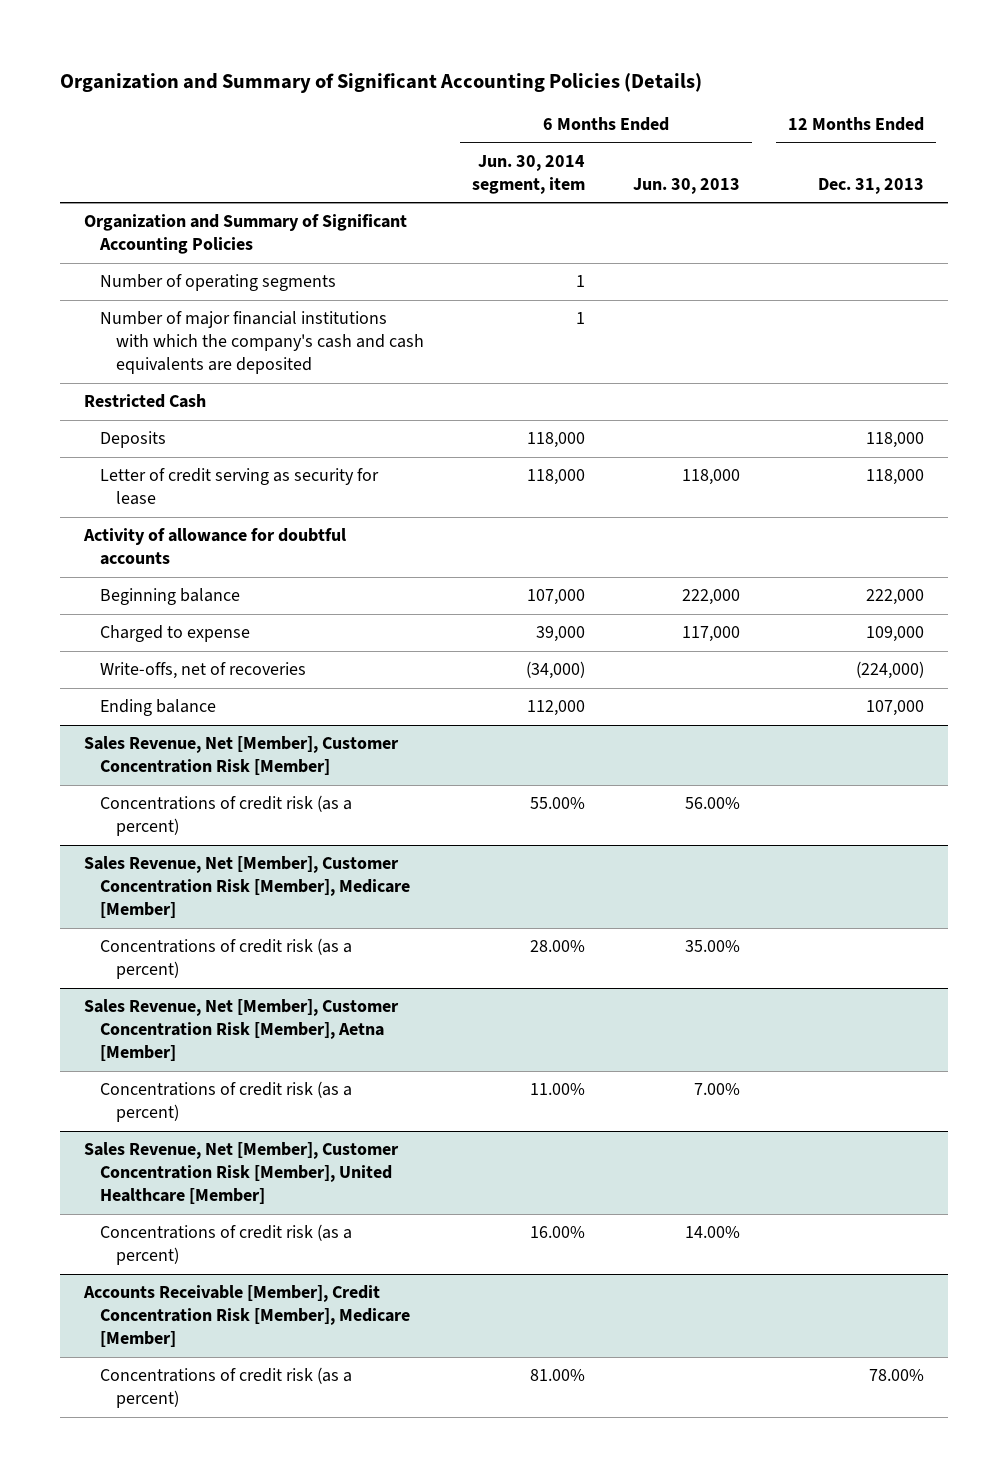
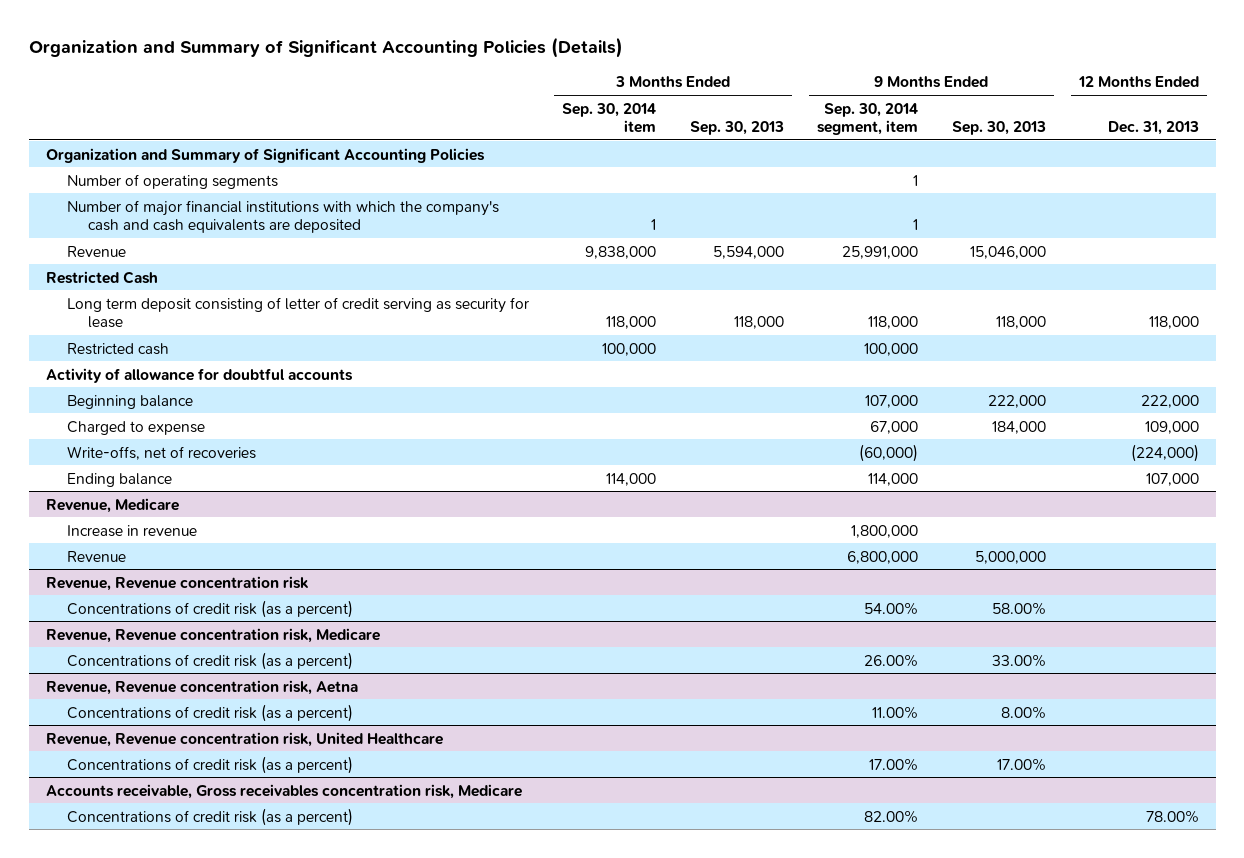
- | 6 Months Ended Jun. 30, 2014 segment, item | 6 Months Ended Jun. 30, 2013 | 12 Months Ended Dec. 31, 2013
+ | 3 Months Ended Sep. 30, 2014 item | 3 Months Ended Sep. 30, 2013 | 9 Months Ended Sep. 30, 2014 segment, item | 9 Months Ended Sep. 30, 2013 | 12 Months Ended Dec. 31, 2013
+ Revenue | 9,838,000 | 5,594,000 | 25,991,000 | 15,046,000 |
- Deposits | 118,000 | | 118,000
- Letter of credit serving as security for lease | 118,000 | 118,000 | 118,000
+ Long term deposit consisting of letter of credit serving as security for lease | 118,000 | 118,000 | 118,000 | 118,000 | 118,000
+ Restricted cash | 100,000 | | 100,000 | |
- Sales Revenue, Net [Member], Customer Concentration Risk [Member]
+ Revenue, Medicare
+ Increase in revenue | | | 1,800,000 | |
+ Revenue | | | 6,800,000 | 5,000,000 |
+ Revenue, Revenue concentration risk
- Sales Revenue, Net [Member], Customer Concentration Risk [Member], Medicare [Member]
+ Revenue, Revenue concentration risk, Medicare
- Sales Revenue, Net [Member], Customer Concentration Risk [Member], Aetna [Member]
+ Revenue, Revenue concentration risk, Aetna
- Sales Revenue, Net [Member], Customer Concentration Risk [Member], United Healthcare [Member]
+ Revenue, Revenue concentration risk, United Healthcare
- Accounts Receivable [Member], Credit Concentration Risk [Member], Medicare [Member]
+ Accounts receivable, Gross receivables concentration risk, Medicare

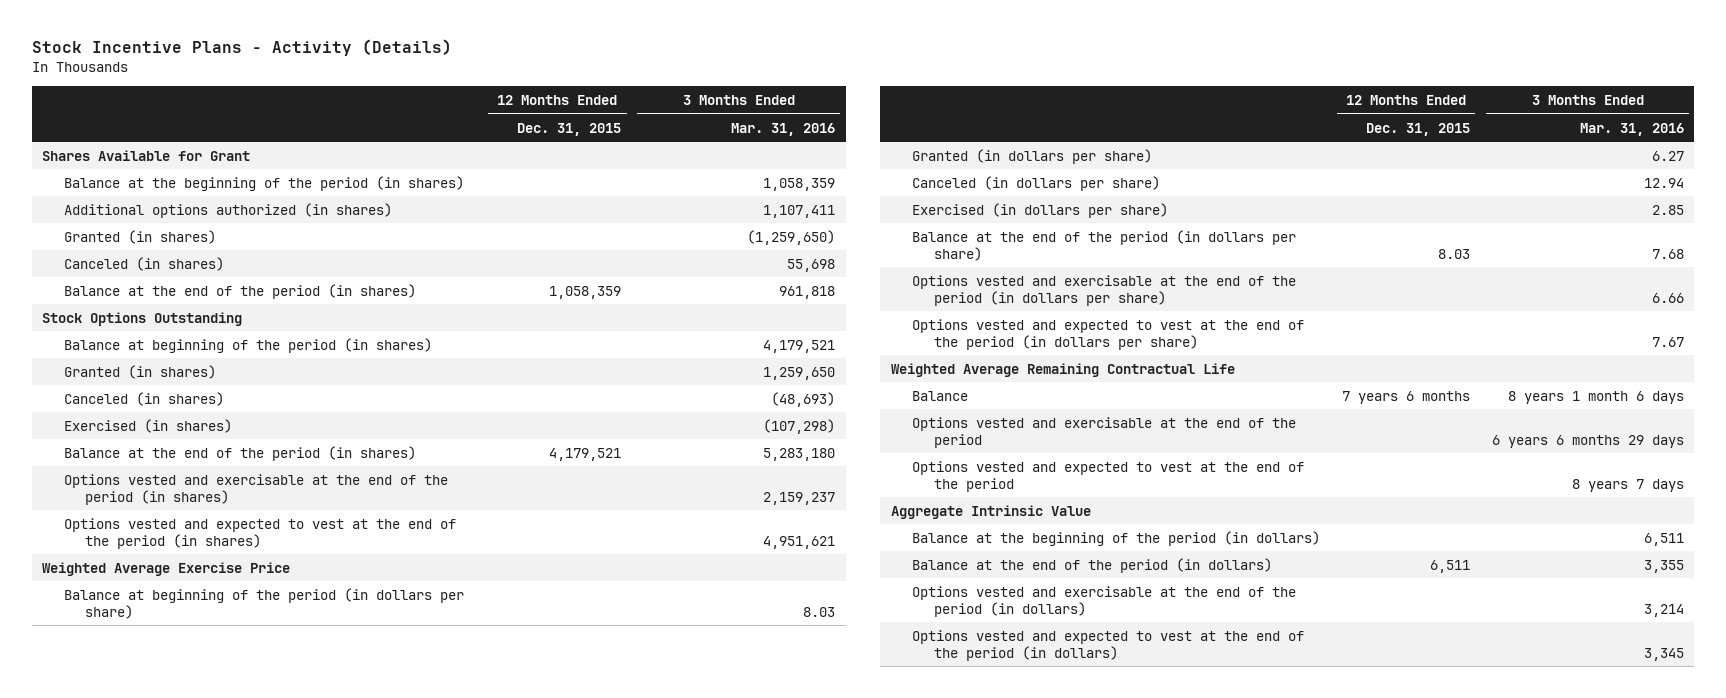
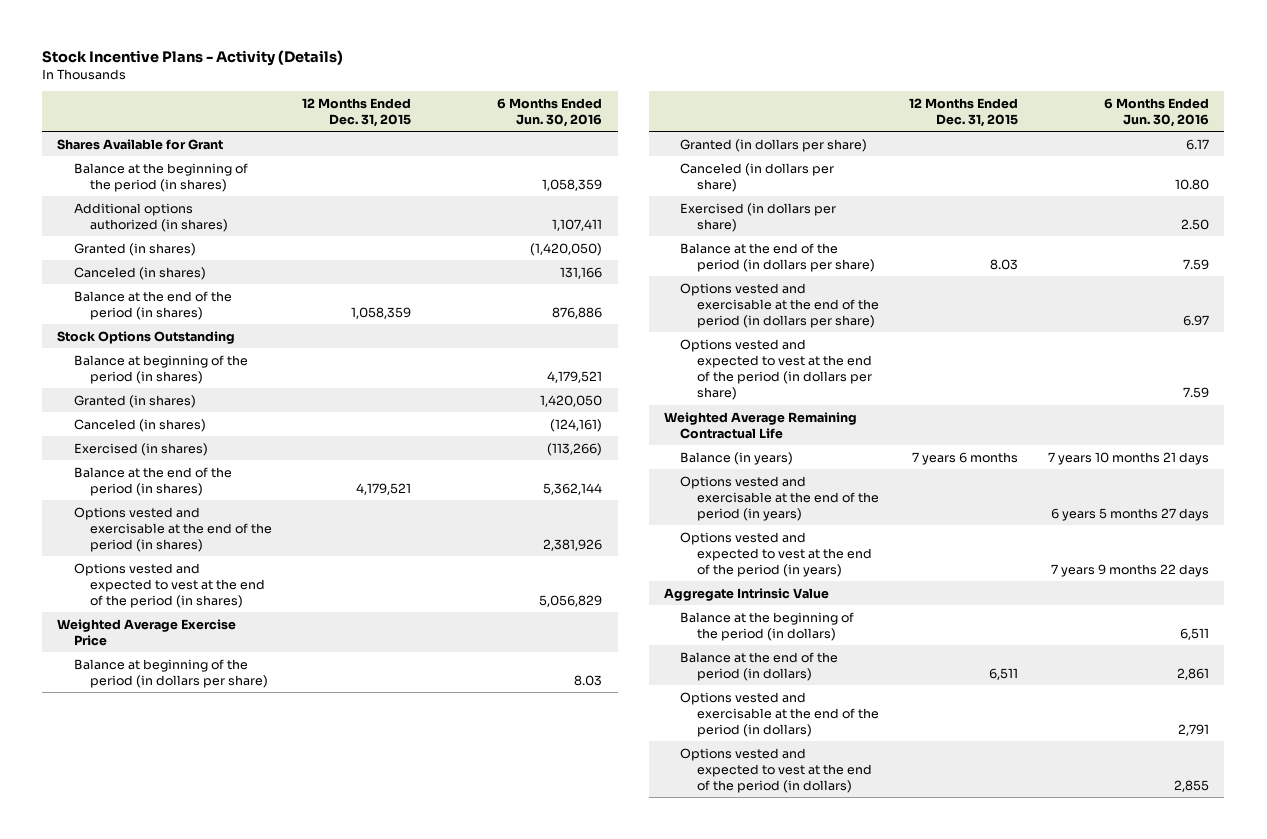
- | 12 Months Ended Dec. 31, 2015 | 3 Months Ended Mar. 31, 2016
+ | 12 Months Ended Dec. 31, 2015 | 6 Months Ended Jun. 30, 2016
- Balance | 7 years 6 months | 8 years 1 month 6 days
- Options vested and exercisable at the end of the period | | 6 years 6 months 29 days
- Options vested and expected to vest at the end of the period | | 8 years 7 days
+ Balance (in years) | 7 years 6 months | 7 years 10 months 21 days
+ Options vested and exercisable at the end of the period (in years) | | 6 years 5 months 27 days
+ Options vested and expected to vest at the end of the period (in years) | | 7 years 9 months 22 days

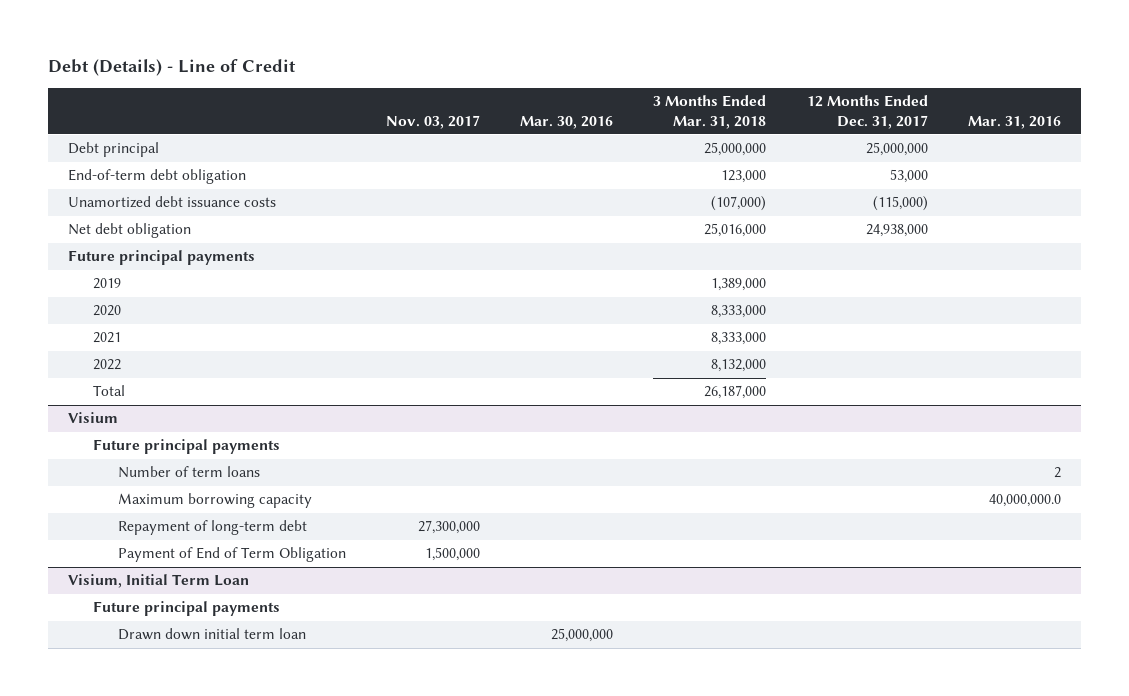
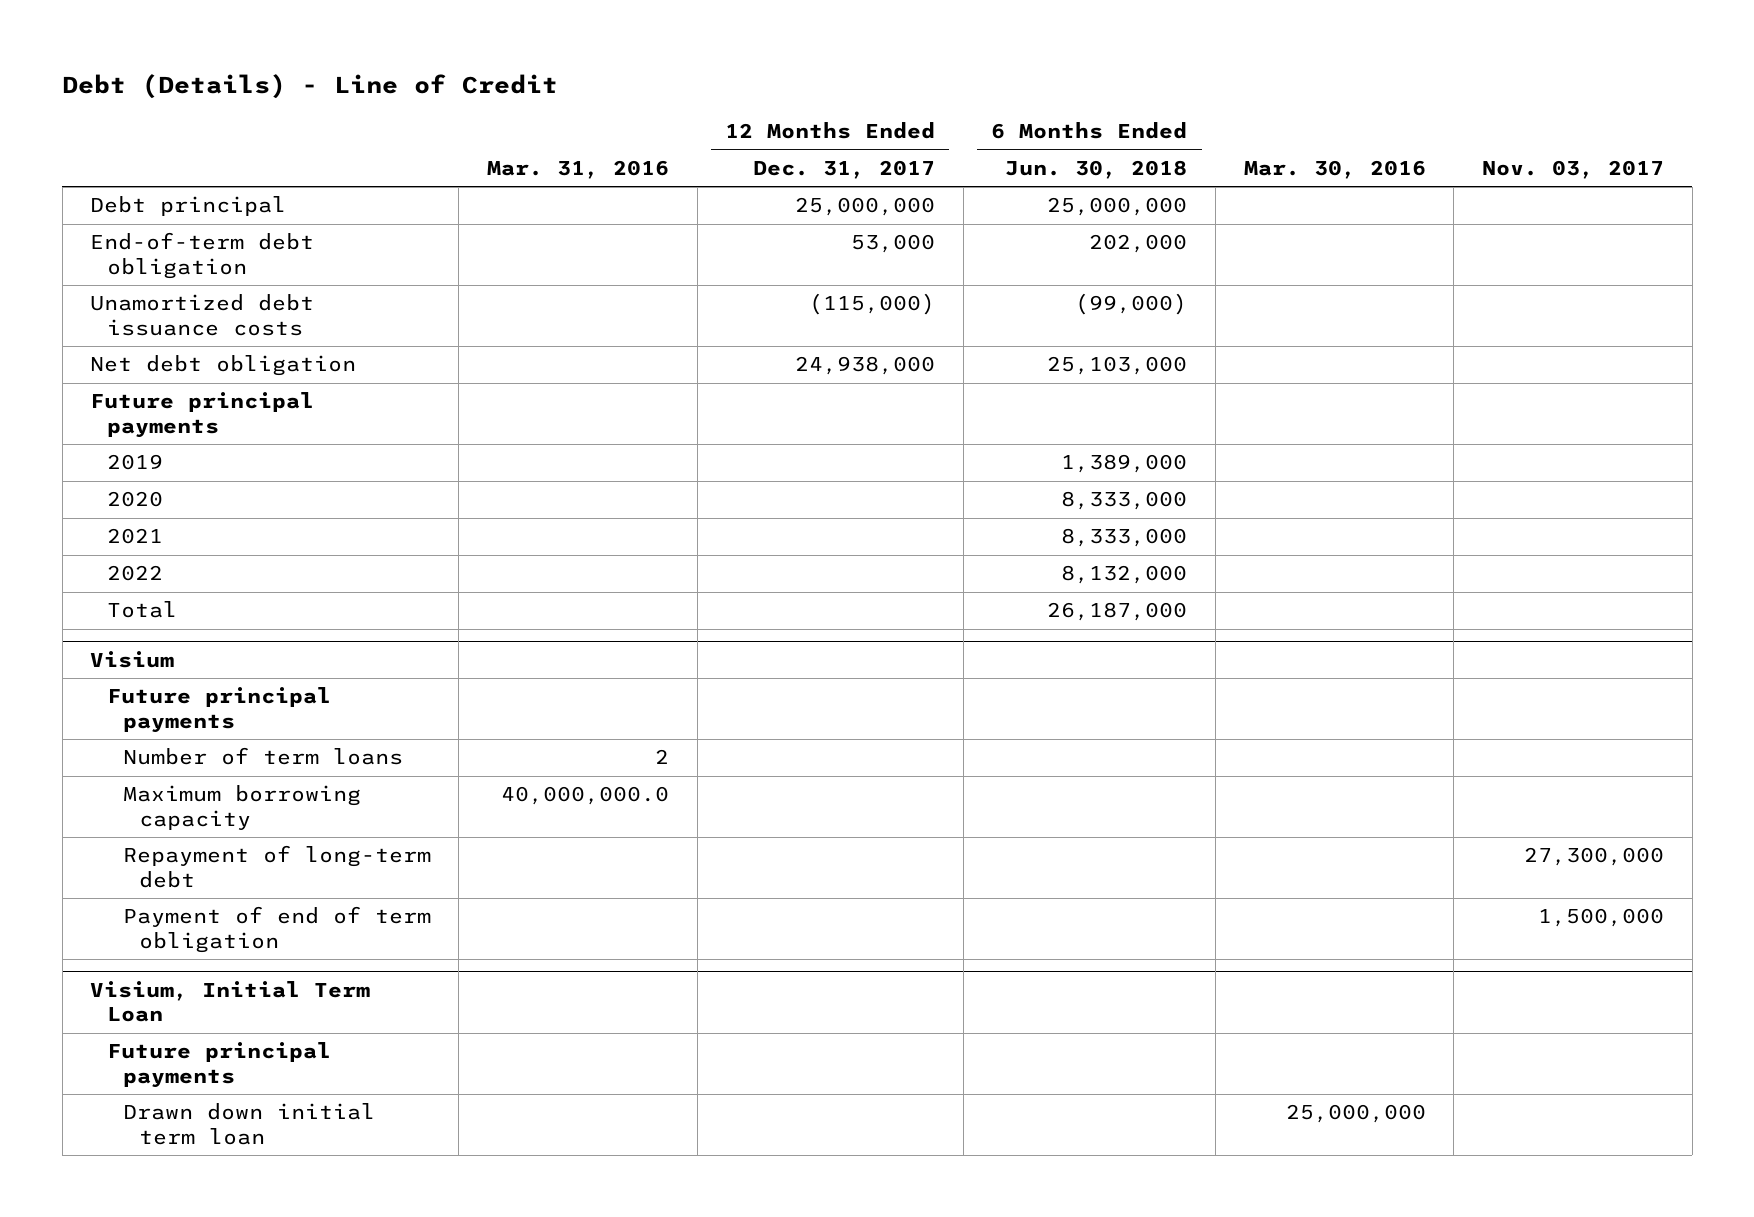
- | Nov. 03, 2017 | Mar. 30, 2016 | 3 Months Ended Mar. 31, 2018 | 12 Months Ended Dec. 31, 2017 | Mar. 31, 2016
+ | Mar. 31, 2016 | 12 Months Ended Dec. 31, 2017 | 6 Months Ended Jun. 30, 2018 | Mar. 30, 2016 | Nov. 03, 2017
@ Visium
- Payment of End of Term Obligation | 1,500,000 | | | |
+ Payment of end of term obligation | | | | | 1,500,000

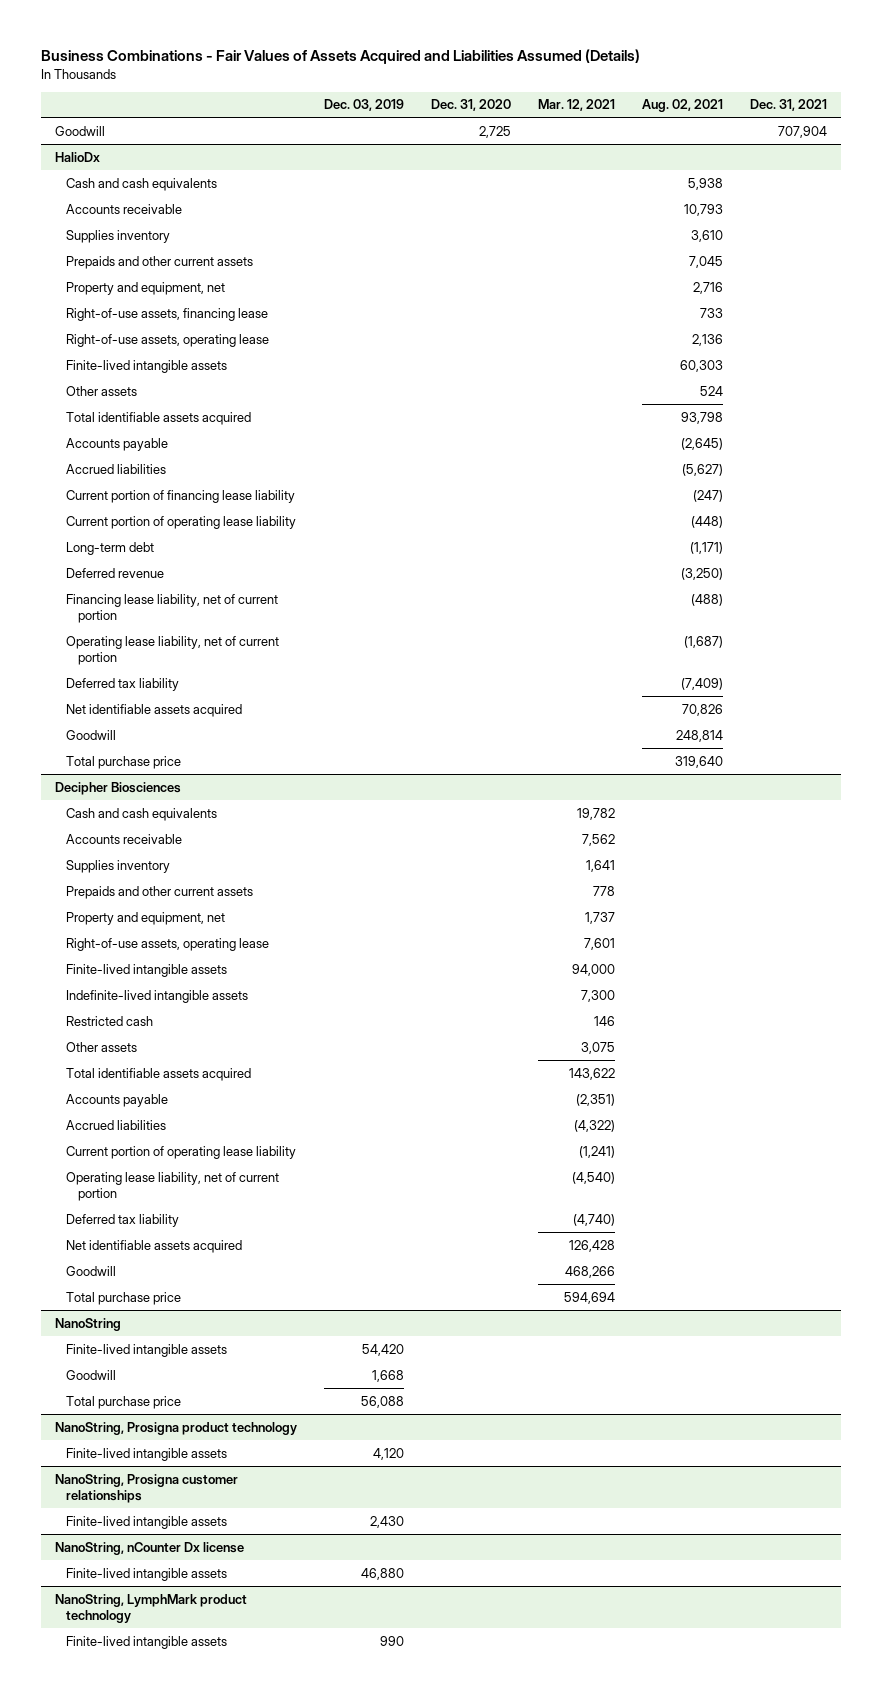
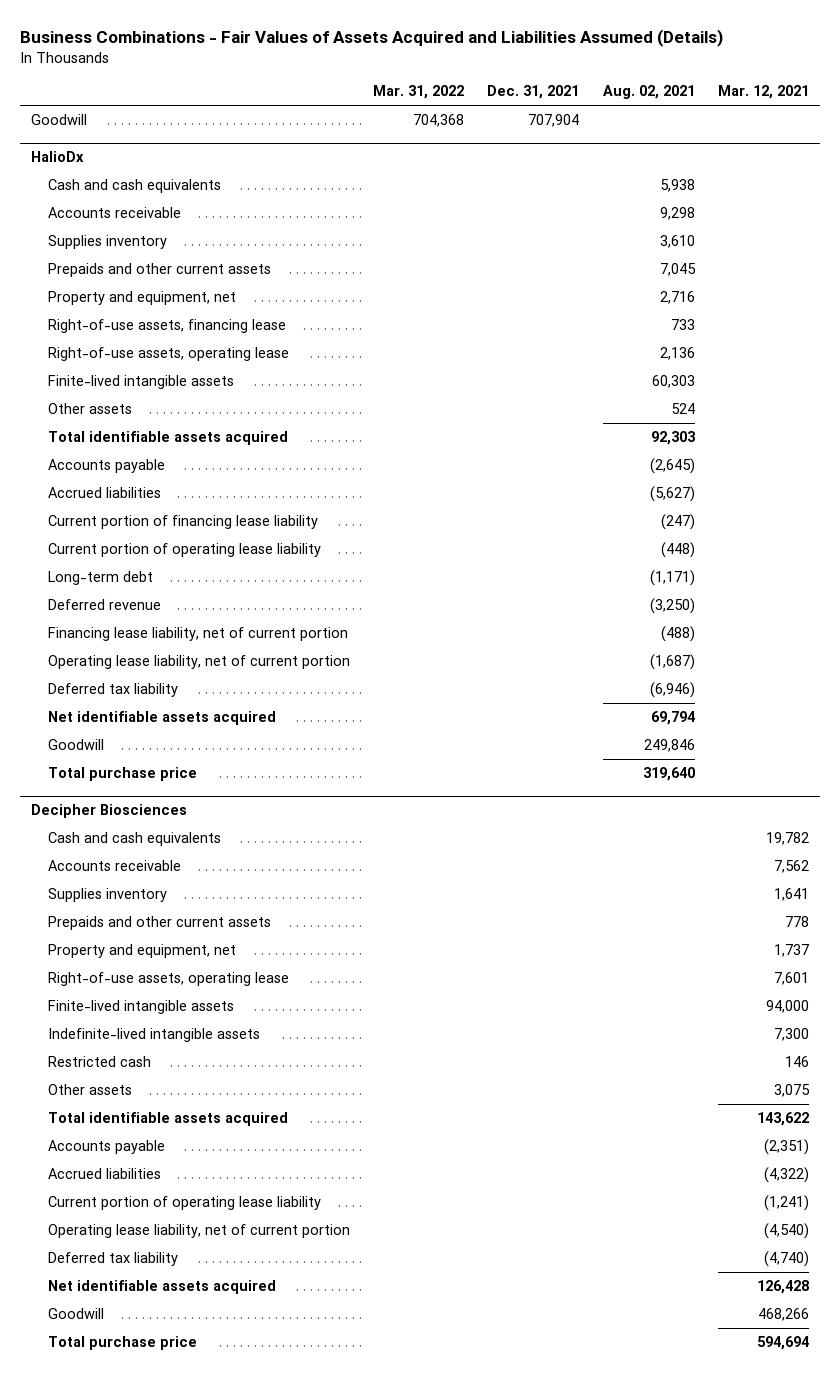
- | Dec. 03, 2019 | Dec. 31, 2020 | Mar. 12, 2021 | Aug. 02, 2021 | Dec. 31, 2021
+ | Mar. 31, 2022 | Dec. 31, 2021 | Aug. 02, 2021 | Mar. 12, 2021
@ HalioDx
- Accounts receivable | | | | 10,793 |
+ Accounts receivable | | | 9,298 |
- Total identifiable assets acquired | | | | 93,798 |
+ Total identifiable assets acquired | | | 92,303 |
- Deferred tax liability | | | | (7,409) |
- Net identifiable assets acquired | | | | 70,826 |
- Goodwill | | | | 248,814 |
+ Deferred tax liability | | | (6,946) |
+ Net identifiable assets acquired | | | 69,794 |
+ Goodwill | | | 249,846 |
- NanoString
- Finite-lived intangible assets | 54,420 | | | |
- Goodwill | 1,668 | | | |
- Total purchase price | 56,088 | | | |
- NanoString, Prosigna product technology
- Finite-lived intangible assets | 4,120 | | | |
- NanoString, Prosigna customer relationships
- Finite-lived intangible assets | 2,430 | | | |
- NanoString, nCounter Dx license
- Finite-lived intangible assets | 46,880 | | | |
- NanoString, LymphMark product technology
- Finite-lived intangible assets | 990 | | | |

